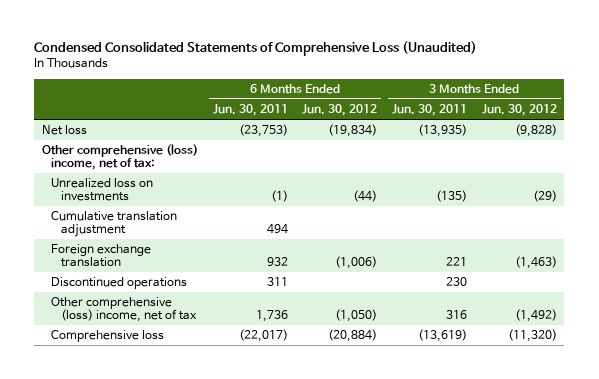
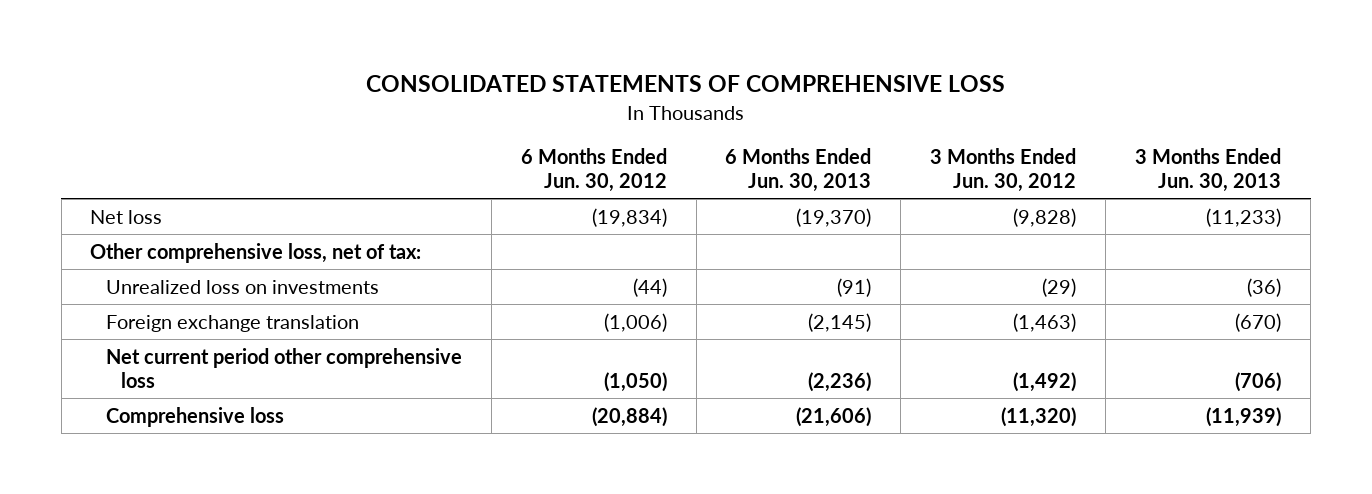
- Condensed Consolidated Statements of Comprehensive Loss (Unaudited)
+ CONSOLIDATED STATEMENTS OF COMPREHENSIVE LOSS
- | 6 Months Ended Jun. 30, 2011 | 6 Months Ended Jun. 30, 2012 | 3 Months Ended Jun. 30, 2011 | 3 Months Ended Jun. 30, 2012
+ | 6 Months Ended Jun. 30, 2012 | 6 Months Ended Jun. 30, 2013 | 3 Months Ended Jun. 30, 2012 | 3 Months Ended Jun. 30, 2013
- Other comprehensive (loss) income, net of tax:
+ Other comprehensive loss, net of tax:
- Cumulative translation adjustment | 494 | | |
- Discontinued operations | 311 | | 230 |
- Other comprehensive (loss) income, net of tax | 1,736 | (1,050) | 316 | (1,492)
+ Net current period other comprehensive loss | (1,050) | (2,236) | (1,492) | (706)

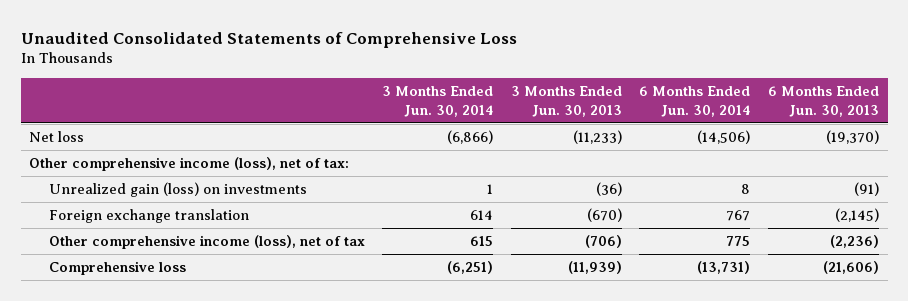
- CONSOLIDATED STATEMENTS OF COMPREHENSIVE LOSS
+ Unaudited Consolidated Statements of Comprehensive Loss
- | 6 Months Ended Jun. 30, 2012 | 6 Months Ended Jun. 30, 2013 | 3 Months Ended Jun. 30, 2012 | 3 Months Ended Jun. 30, 2013
+ | 3 Months Ended Jun. 30, 2014 | 3 Months Ended Jun. 30, 2013 | 6 Months Ended Jun. 30, 2014 | 6 Months Ended Jun. 30, 2013
- Other comprehensive loss, net of tax:
- Unrealized loss on investments | (44) | (91) | (29) | (36)
+ Other comprehensive income (loss), net of tax:
+ Unrealized gain (loss) on investments | 1 | (36) | 8 | (91)
- Net current period other comprehensive loss | (1,050) | (2,236) | (1,492) | (706)
+ Other comprehensive income (loss), net of tax | 615 | (706) | 775 | (2,236)

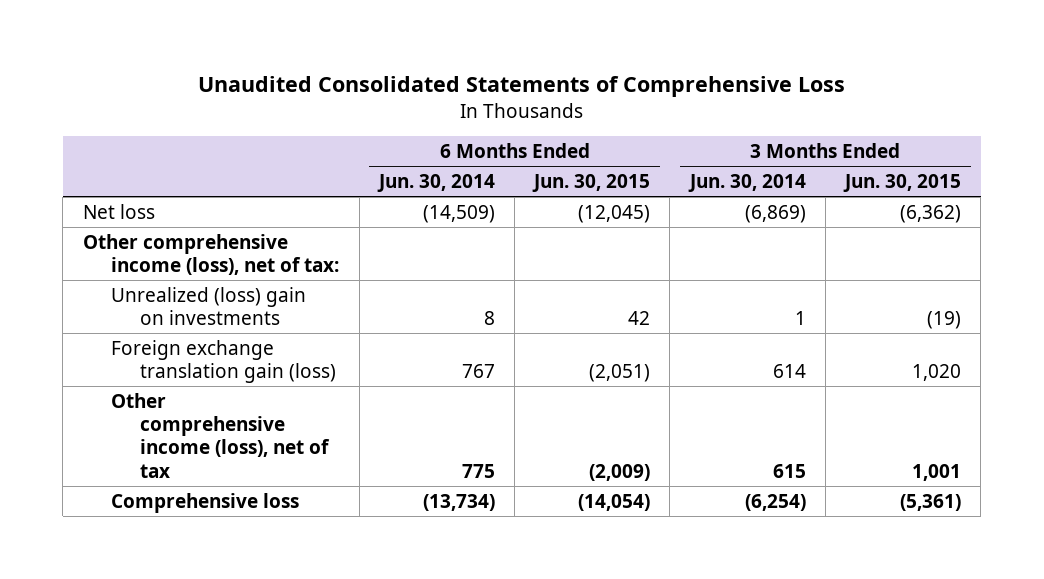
- | 3 Months Ended Jun. 30, 2014 | 3 Months Ended Jun. 30, 2013 | 6 Months Ended Jun. 30, 2014 | 6 Months Ended Jun. 30, 2013
+ | 6 Months Ended Jun. 30, 2014 | 6 Months Ended Jun. 30, 2015 | 3 Months Ended Jun. 30, 2014 | 3 Months Ended Jun. 30, 2015
- Net loss | (6,866) | (11,233) | (14,506) | (19,370)
+ Net loss | (14,509) | (12,045) | (6,869) | (6,362)
- Unrealized gain (loss) on investments | 1 | (36) | 8 | (91)
- Foreign exchange translation | 614 | (670) | 767 | (2,145)
+ Unrealized (loss) gain on investments | 8 | 42 | 1 | (19)
+ Foreign exchange translation gain (loss) | 767 | (2,051) | 614 | 1,020
- Comprehensive loss | (6,251) | (11,939) | (13,731) | (21,606)
+ Comprehensive loss | (13,734) | (14,054) | (6,254) | (5,361)

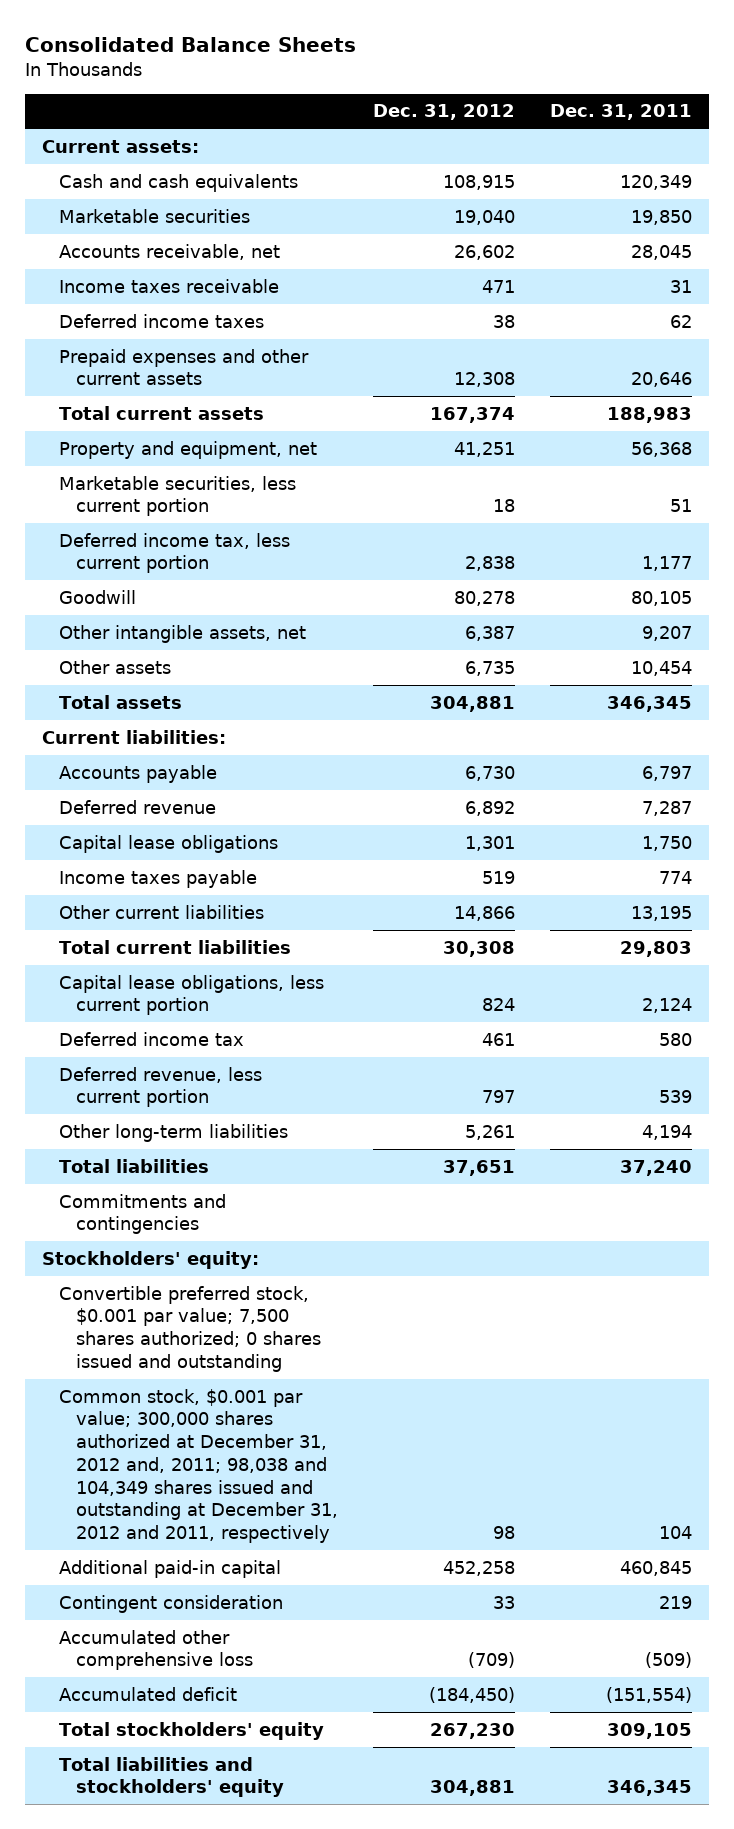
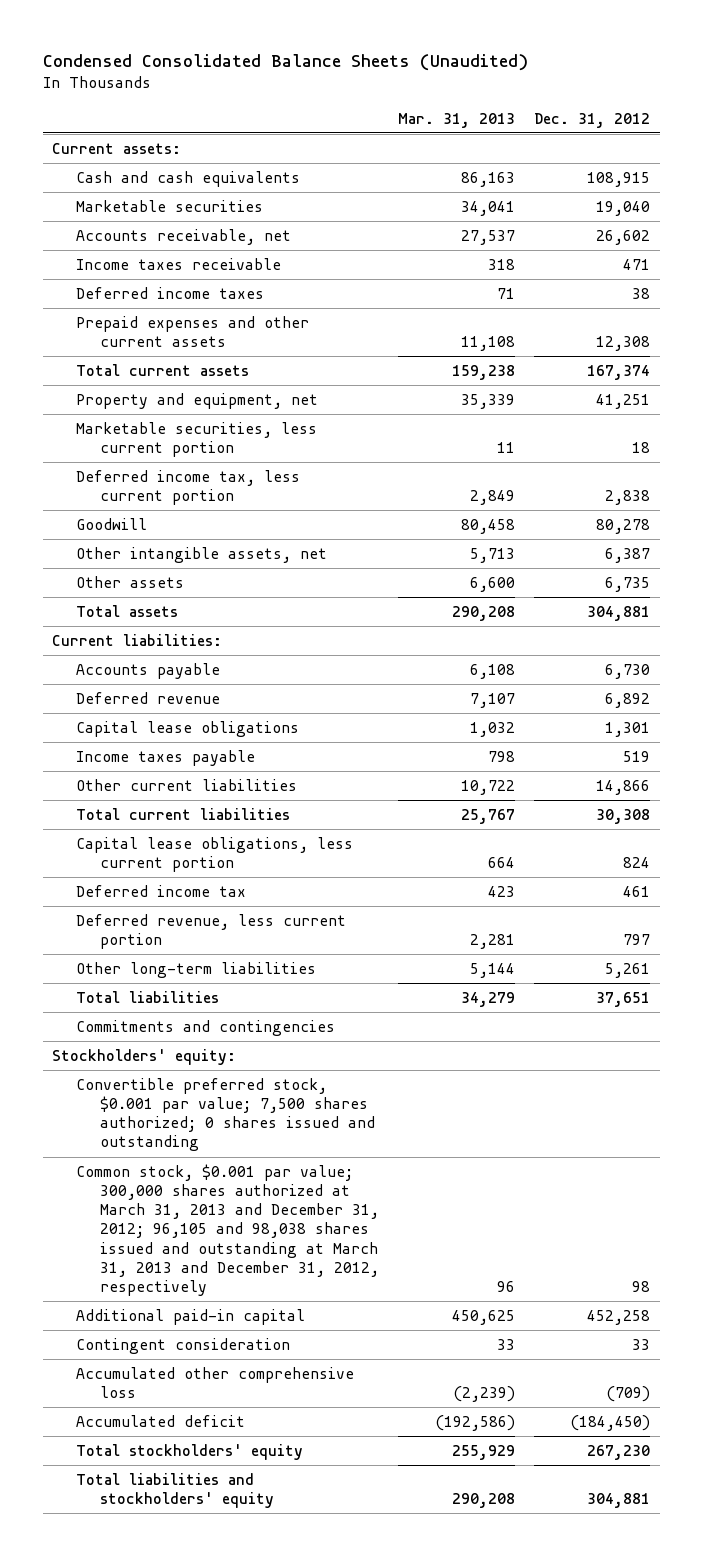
- Consolidated Balance Sheets
+ Condensed Consolidated Balance Sheets (Unaudited)
- | Dec. 31, 2012 | Dec. 31, 2011
+ | Mar. 31, 2013 | Dec. 31, 2012
- Common stock, $0.001 par value; 300,000 shares authorized at December 31, 2012 and, 2011; 98,038 and 104,349 shares issued and outstanding at December 31, 2012 and 2011, respectively | 98 | 104
+ Common stock, $0.001 par value; 300,000 shares authorized at March 31, 2013 and December 31, 2012; 96,105 and 98,038 shares issued and outstanding at March 31, 2013 and December 31, 2012, respectively | 96 | 98

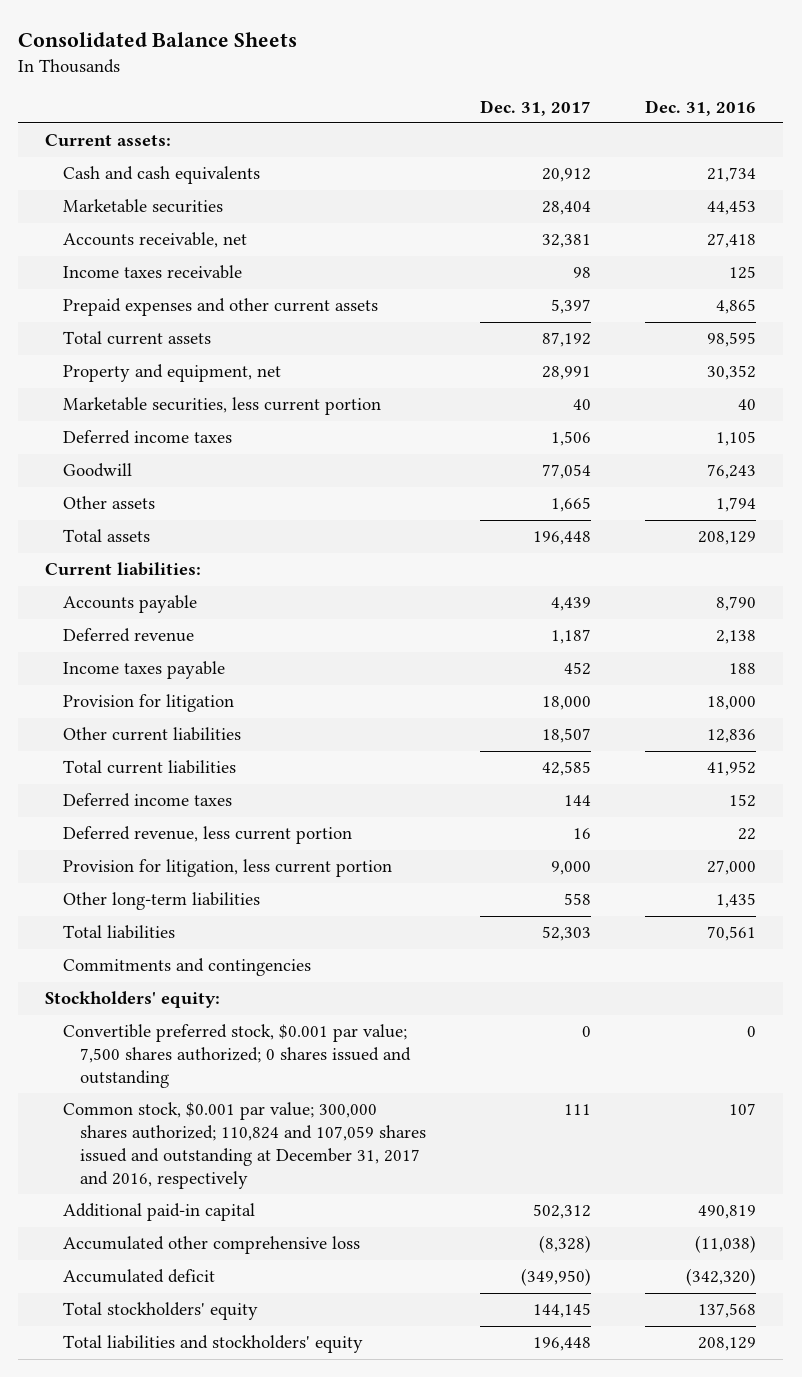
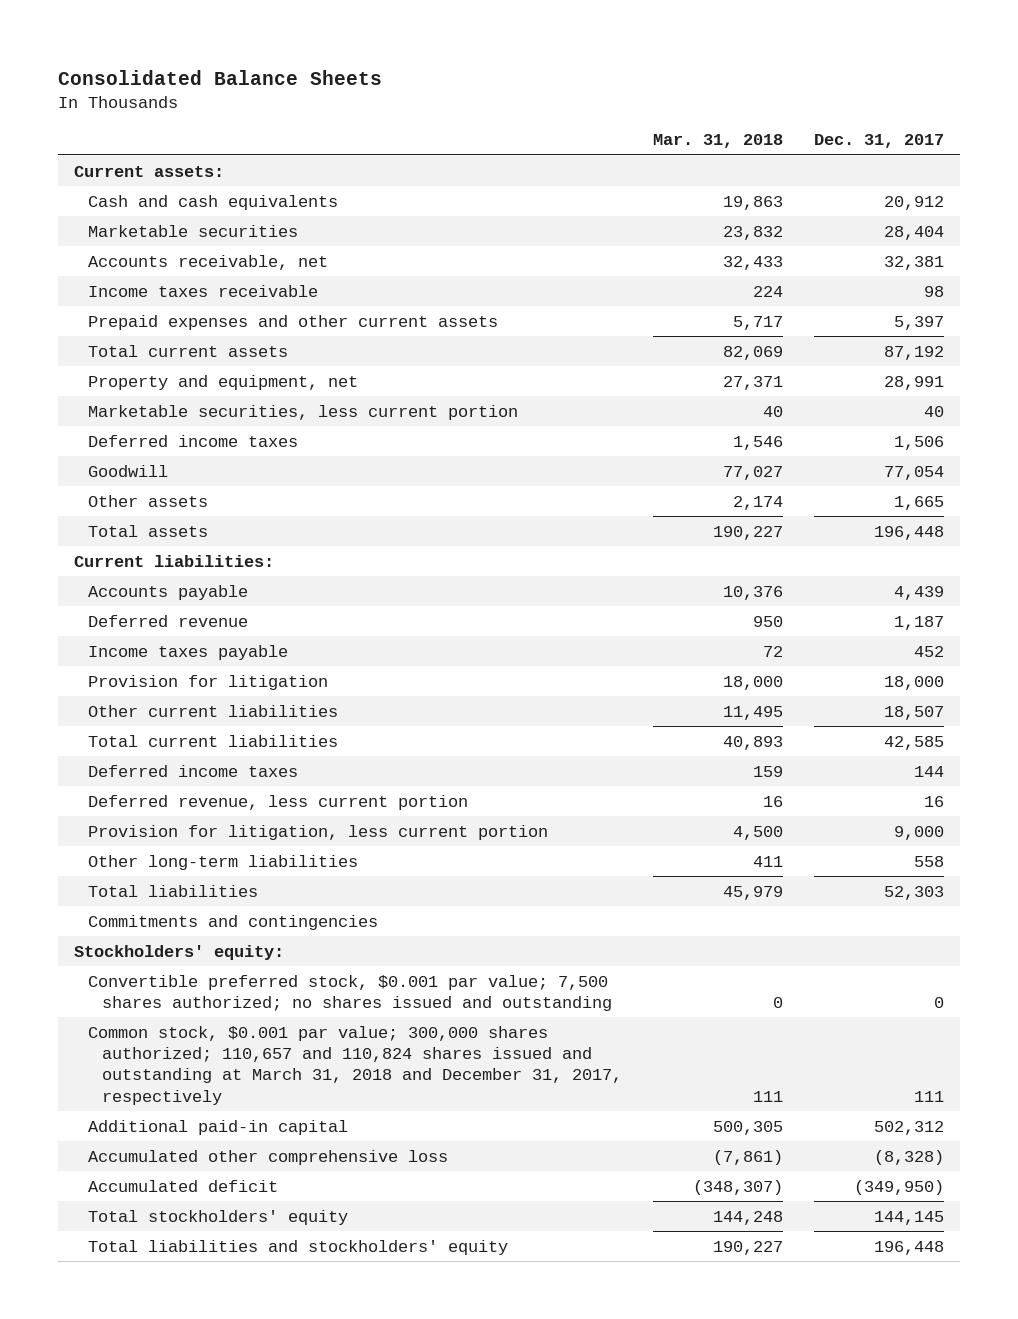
- | Dec. 31, 2017 | Dec. 31, 2016
+ | Mar. 31, 2018 | Dec. 31, 2017
- Convertible preferred stock, $0.001 par value; 7,500 shares authorized; 0 shares issued and outstanding | 0 | 0
- Common stock, $0.001 par value; 300,000 shares authorized; 110,824 and 107,059 shares issued and outstanding at December 31, 2017 and 2016, respectively | 111 | 107
+ Convertible preferred stock, $0.001 par value; 7,500 shares authorized; no shares issued and outstanding | 0 | 0
+ Common stock, $0.001 par value; 300,000 shares authorized; 110,657 and 110,824 shares issued and outstanding at March 31, 2018 and December 31, 2017, respectively | 111 | 111

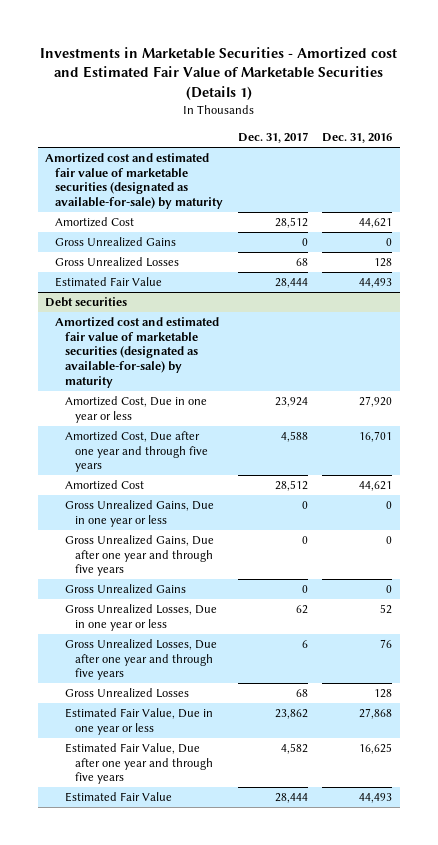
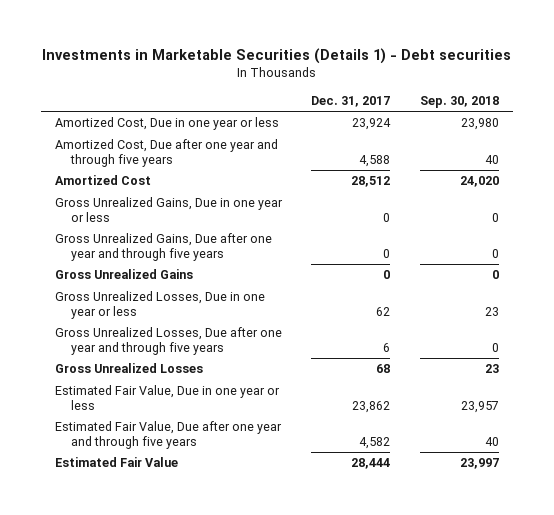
- Investments in Marketable Securities - Amortized cost and Estimated Fair Value of Marketable Securities (Details 1)
+ Investments in Marketable Securities (Details 1) - Debt securities
- | Dec. 31, 2017 | Dec. 31, 2016
+ | Dec. 31, 2017 | Sep. 30, 2018
- Amortized cost and estimated fair value of marketable securities (designated as available-for-sale) by maturity
- Amortized Cost | 28,512 | 44,621
- Gross Unrealized Gains | 0 | 0
- Gross Unrealized Losses | 68 | 128
- Estimated Fair Value | 28,444 | 44,493
- Debt securities
- Amortized cost and estimated fair value of marketable securities (designated as available-for-sale) by maturity

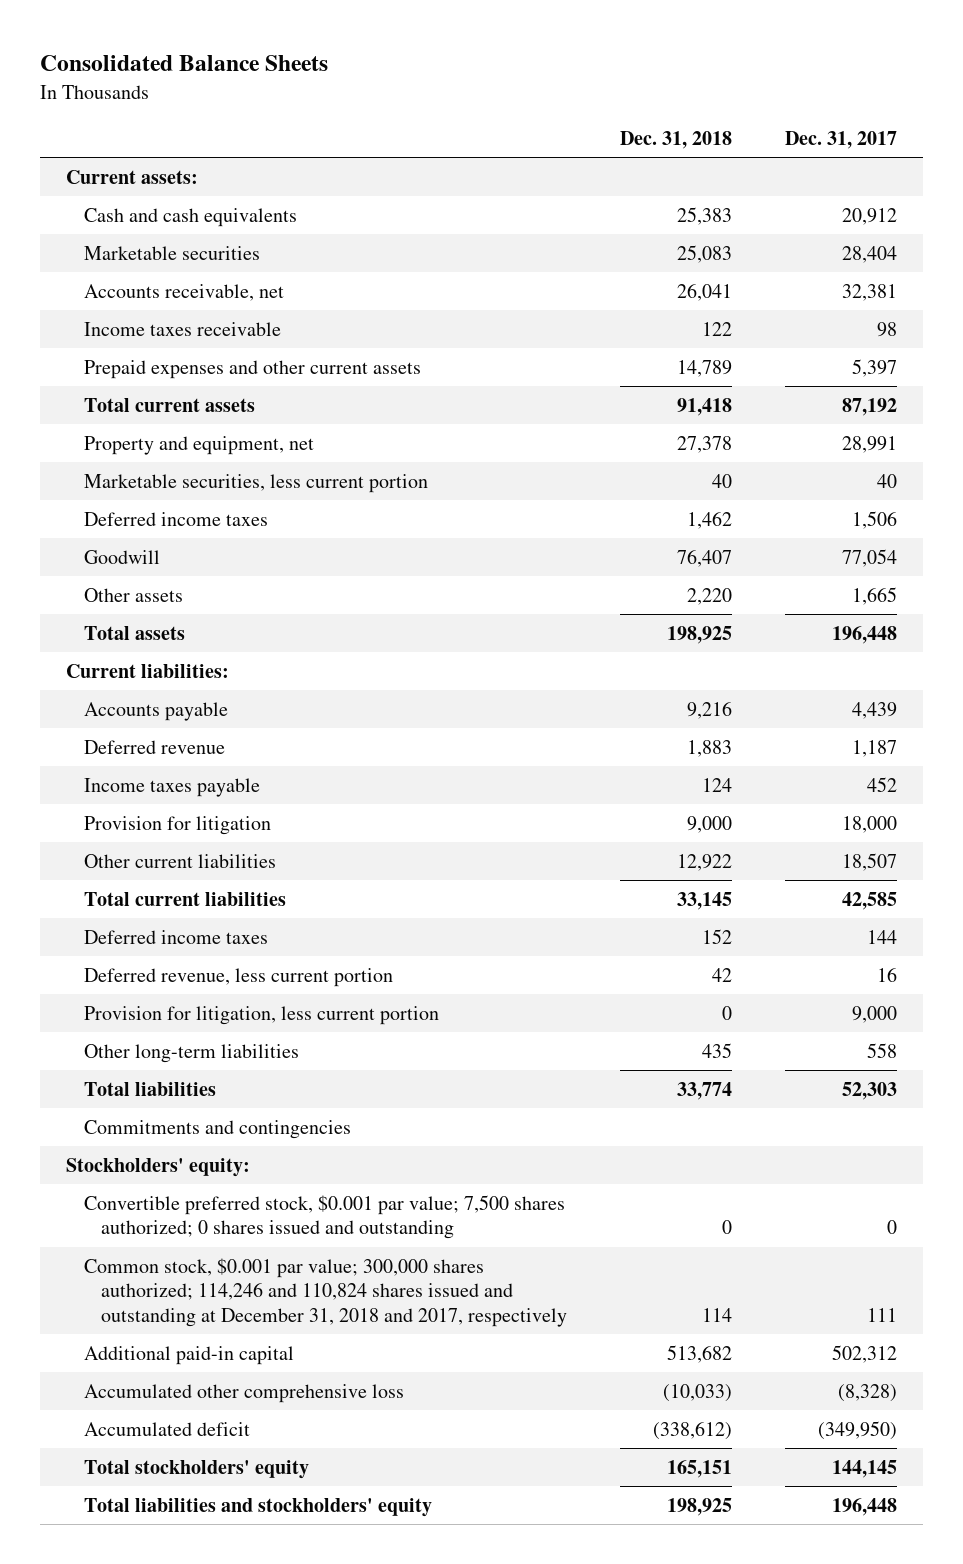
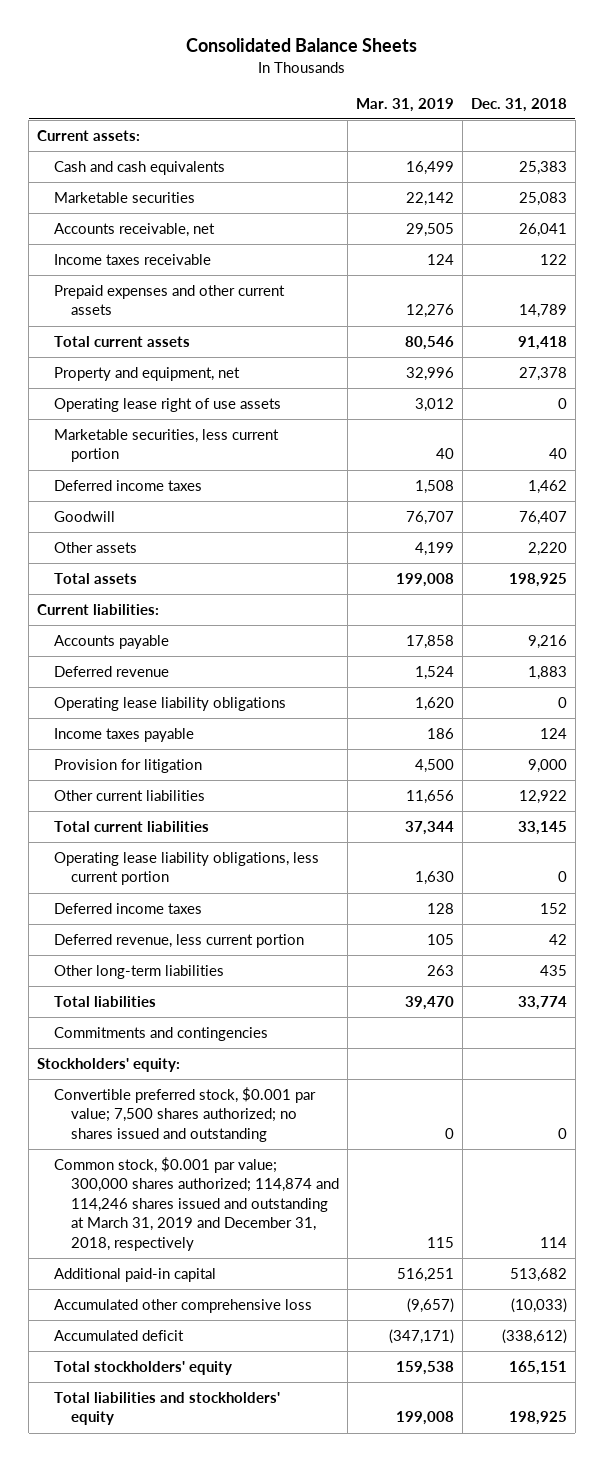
- | Dec. 31, 2018 | Dec. 31, 2017
+ | Mar. 31, 2019 | Dec. 31, 2018
+ Operating lease right of use assets | 3,012 | 0
+ Operating lease liability obligations | 1,620 | 0
+ Operating lease liability obligations, less current portion | 1,630 | 0
- Provision for litigation, less current portion | 0 | 9,000
- Convertible preferred stock, $0.001 par value; 7,500 shares authorized; 0 shares issued and outstanding | 0 | 0
- Common stock, $0.001 par value; 300,000 shares authorized; 114,246 and 110,824 shares issued and outstanding at December 31, 2018 and 2017, respectively | 114 | 111
+ Convertible preferred stock, $0.001 par value; 7,500 shares authorized; no shares issued and outstanding | 0 | 0
+ Common stock, $0.001 par value; 300,000 shares authorized; 114,874 and 114,246 shares issued and outstanding at March 31, 2019 and December 31, 2018, respectively | 115 | 114

